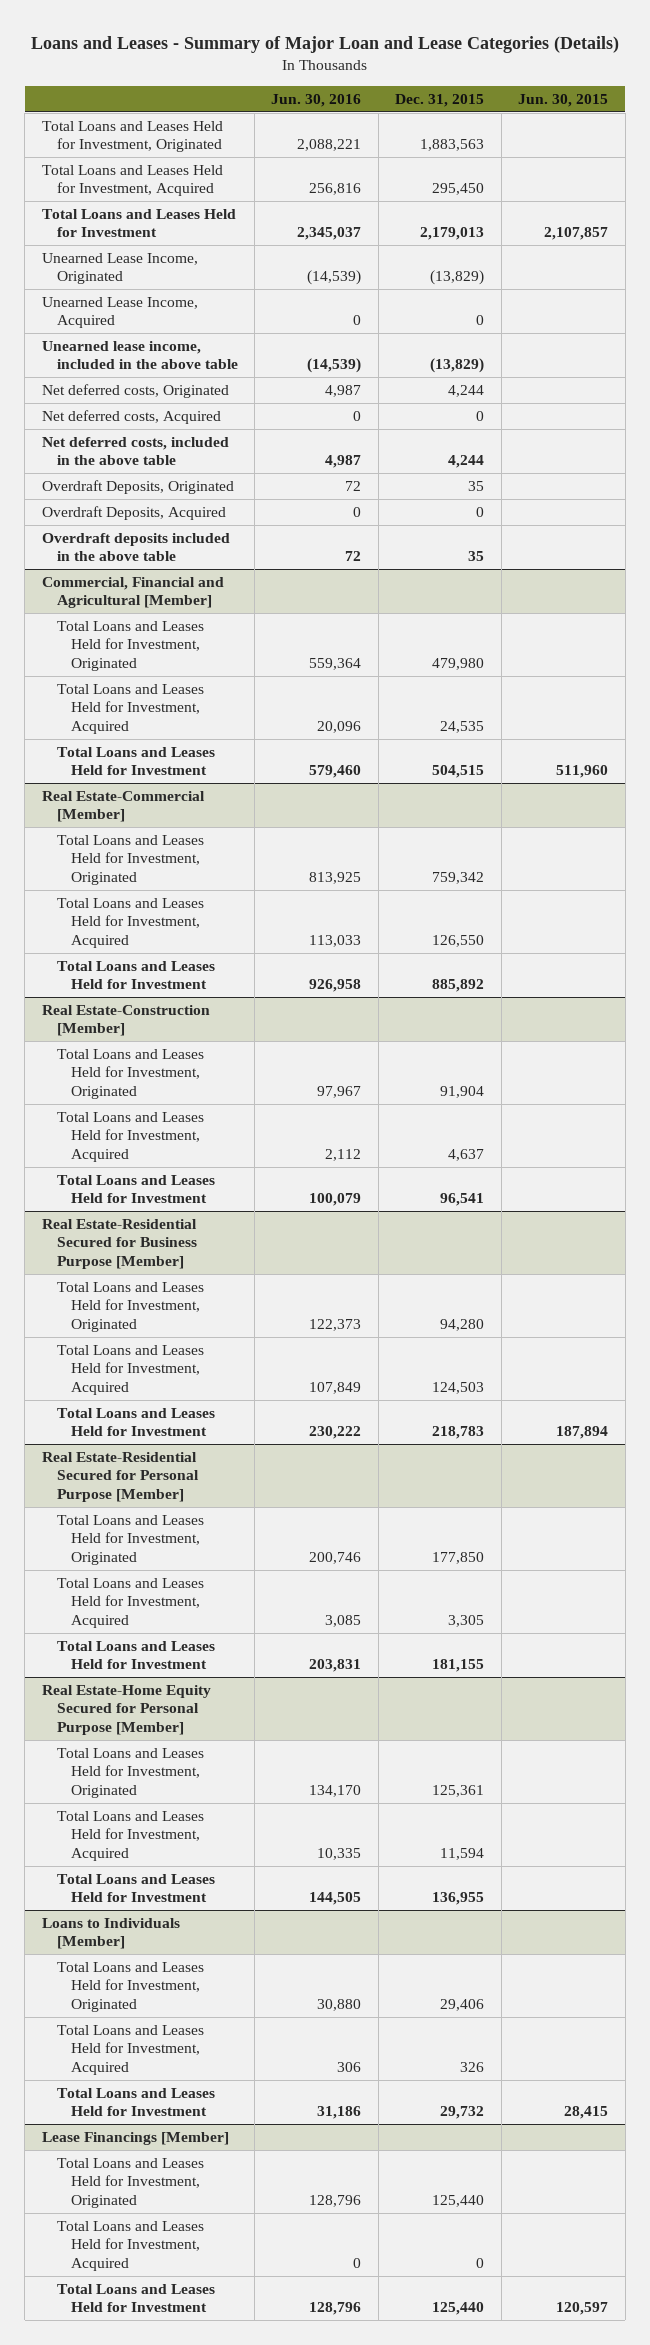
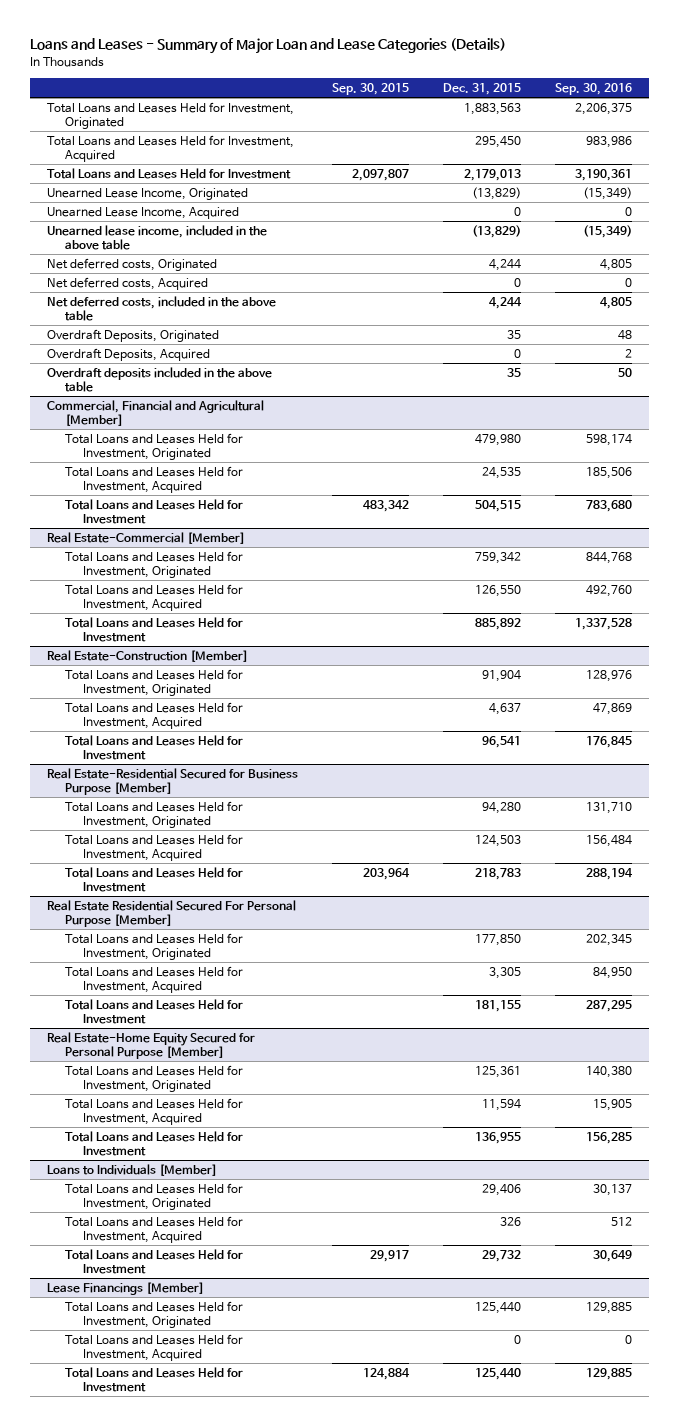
- | Jun. 30, 2016 | Dec. 31, 2015 | Jun. 30, 2015
+ | Sep. 30, 2015 | Dec. 31, 2015 | Sep. 30, 2016
- Real Estate-Residential Secured for Personal Purpose [Member]
+ Real Estate Residential Secured For Personal Purpose [Member]

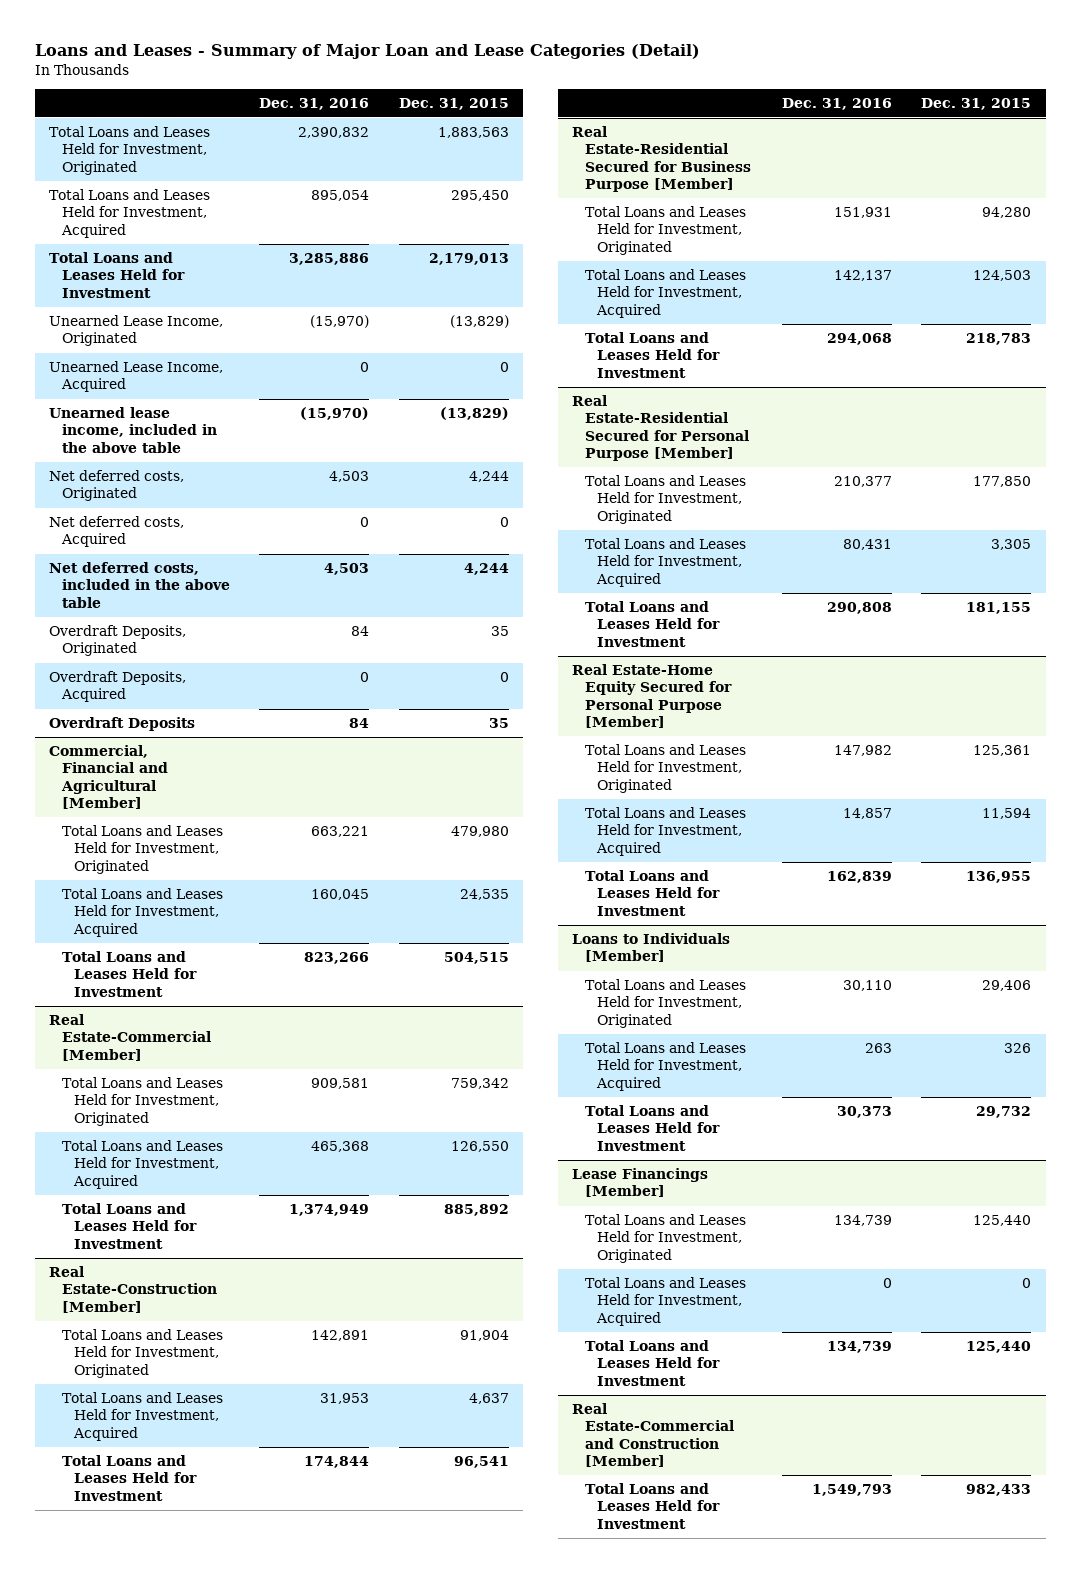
- Loans and Leases - Summary of Major Loan and Lease Categories (Details)
+ Loans and Leases - Summary of Major Loan and Lease Categories (Detail)
- | Sep. 30, 2015 | Dec. 31, 2015 | Sep. 30, 2016
+ | Dec. 31, 2016 | Dec. 31, 2015
- Overdraft deposits included in the above table | | 35 | 50
+ Overdraft Deposits | 84 | 35
- Real Estate Residential Secured For Personal Purpose [Member]
+ Real Estate-Residential Secured for Personal Purpose [Member]
+ Real Estate-Commercial and Construction [Member]
+ Total Loans and Leases Held for Investment | 1,549,793 | 982,433

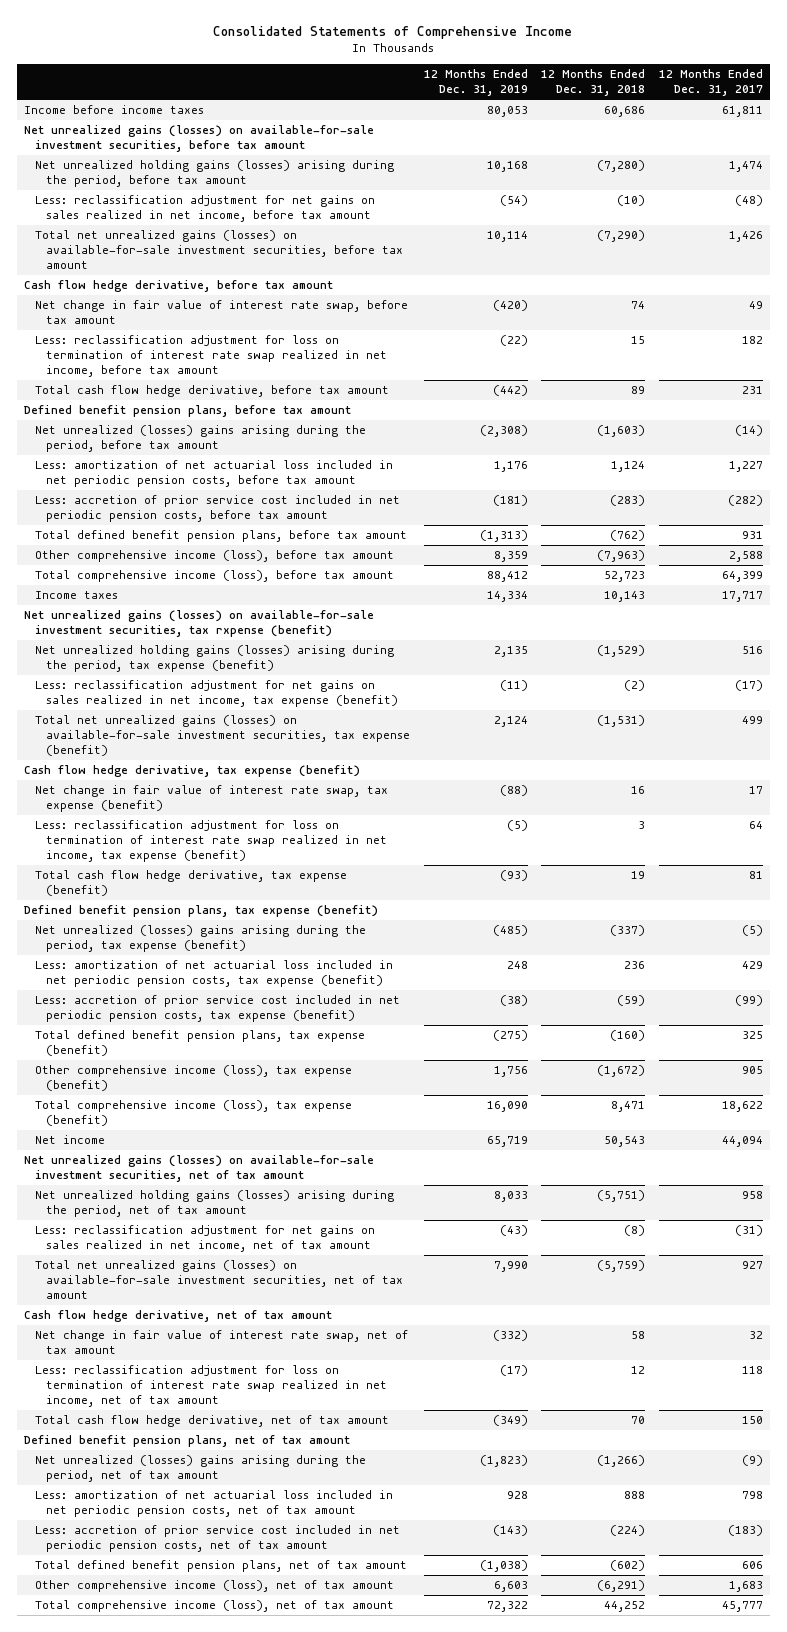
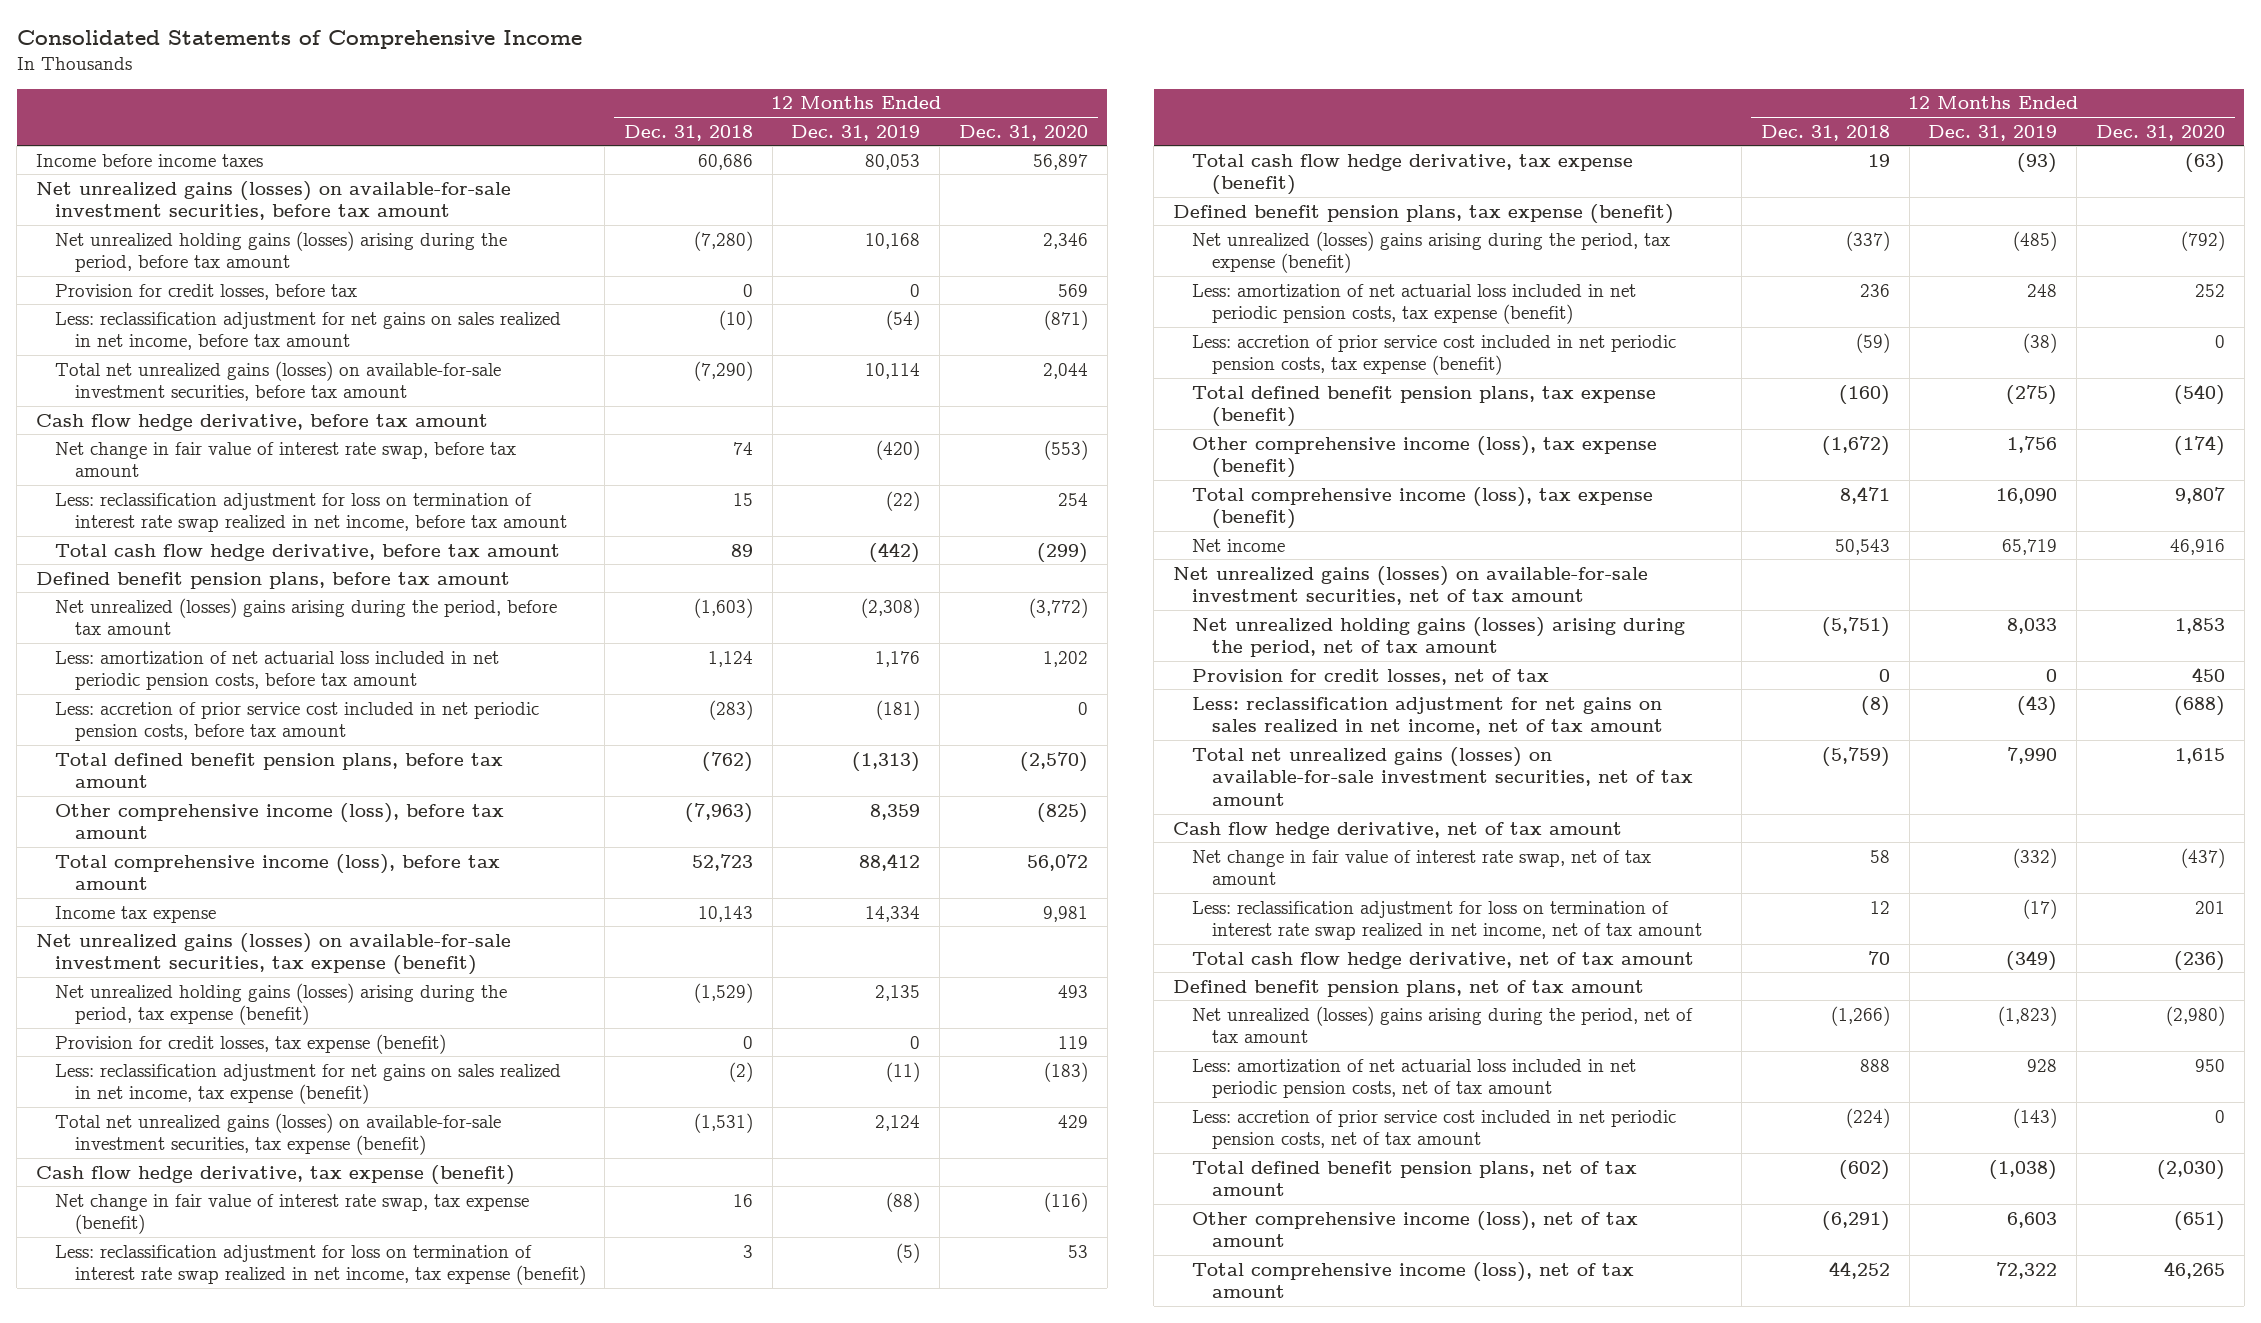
- | 12 Months Ended Dec. 31, 2019 | 12 Months Ended Dec. 31, 2018 | 12 Months Ended Dec. 31, 2017
+ | 12 Months Ended Dec. 31, 2018 | 12 Months Ended Dec. 31, 2019 | 12 Months Ended Dec. 31, 2020
+ Provision for credit losses, before tax | 0 | 0 | 569
- Income taxes | 14,334 | 10,143 | 17,717
- Net unrealized gains (losses) on available-for-sale investment securities, tax rxpense (benefit)
+ Income tax expense | 10,143 | 14,334 | 9,981
+ Net unrealized gains (losses) on available-for-sale investment securities, tax expense (benefit)
+ Provision for credit losses, tax expense (benefit) | 0 | 0 | 119
+ Provision for credit losses, net of tax | 0 | 0 | 450

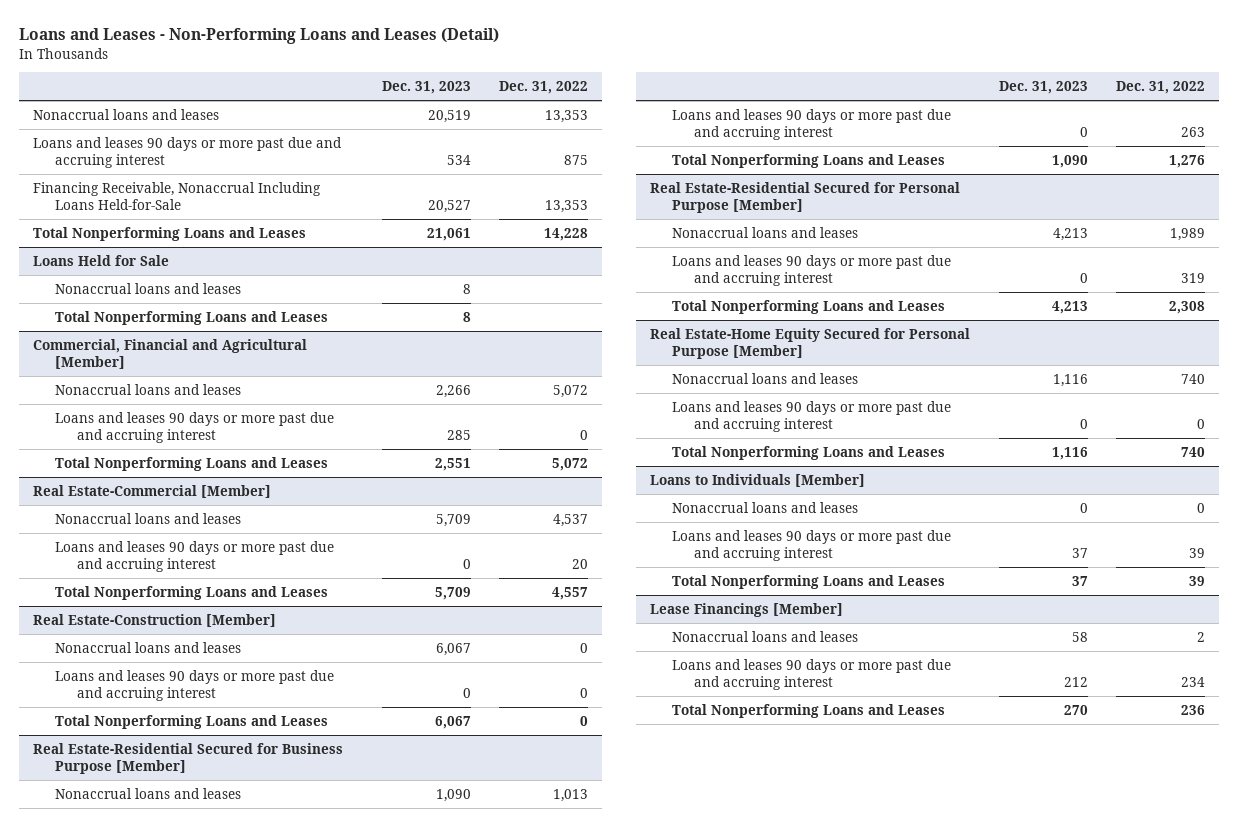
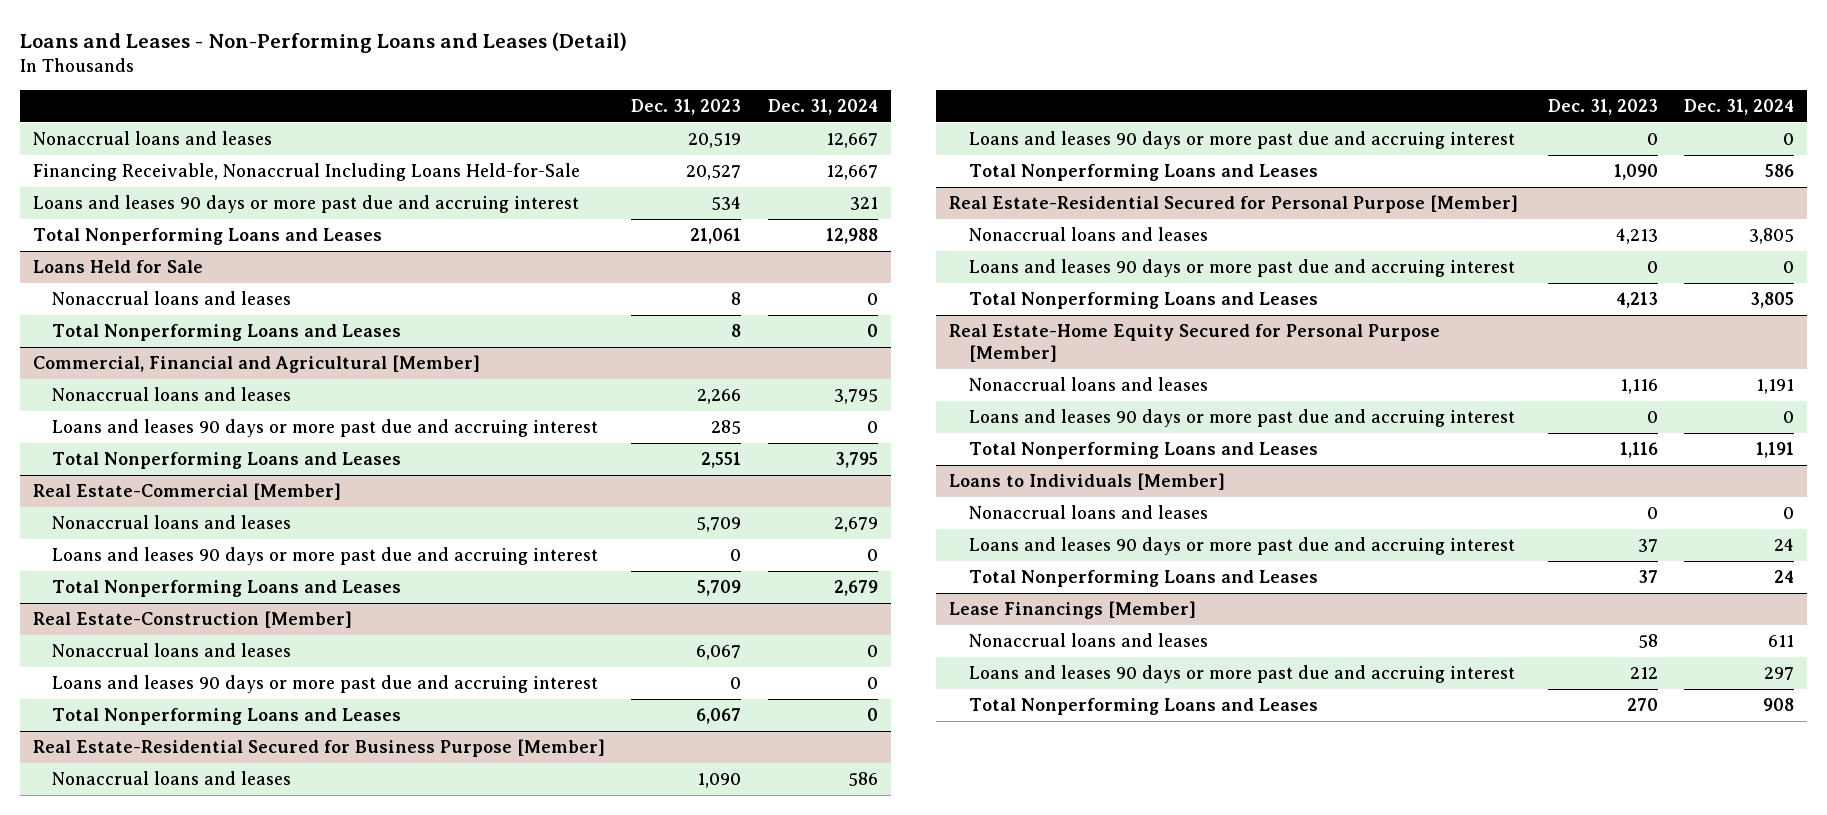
- | Dec. 31, 2023 | Dec. 31, 2022
+ | Dec. 31, 2023 | Dec. 31, 2024
moved down: Loans and leases 90 days or more past due and accruing interest | 534 | 321

